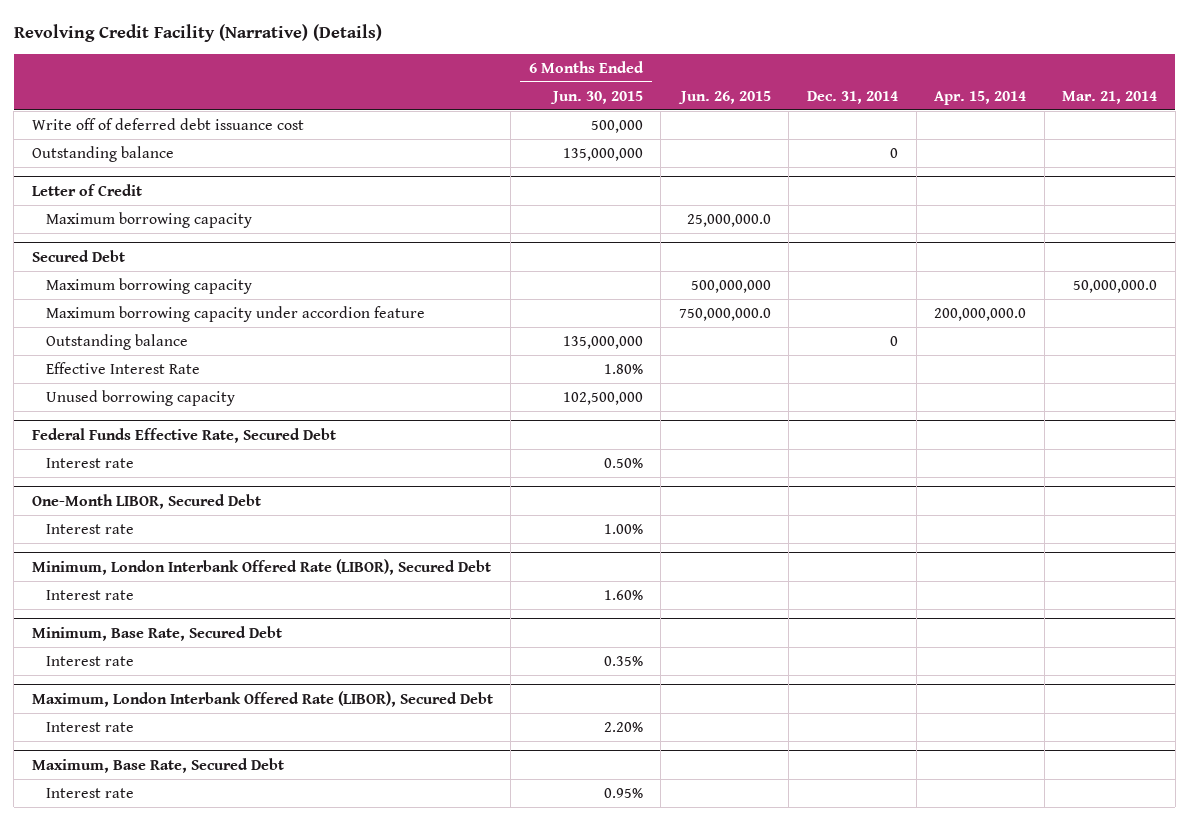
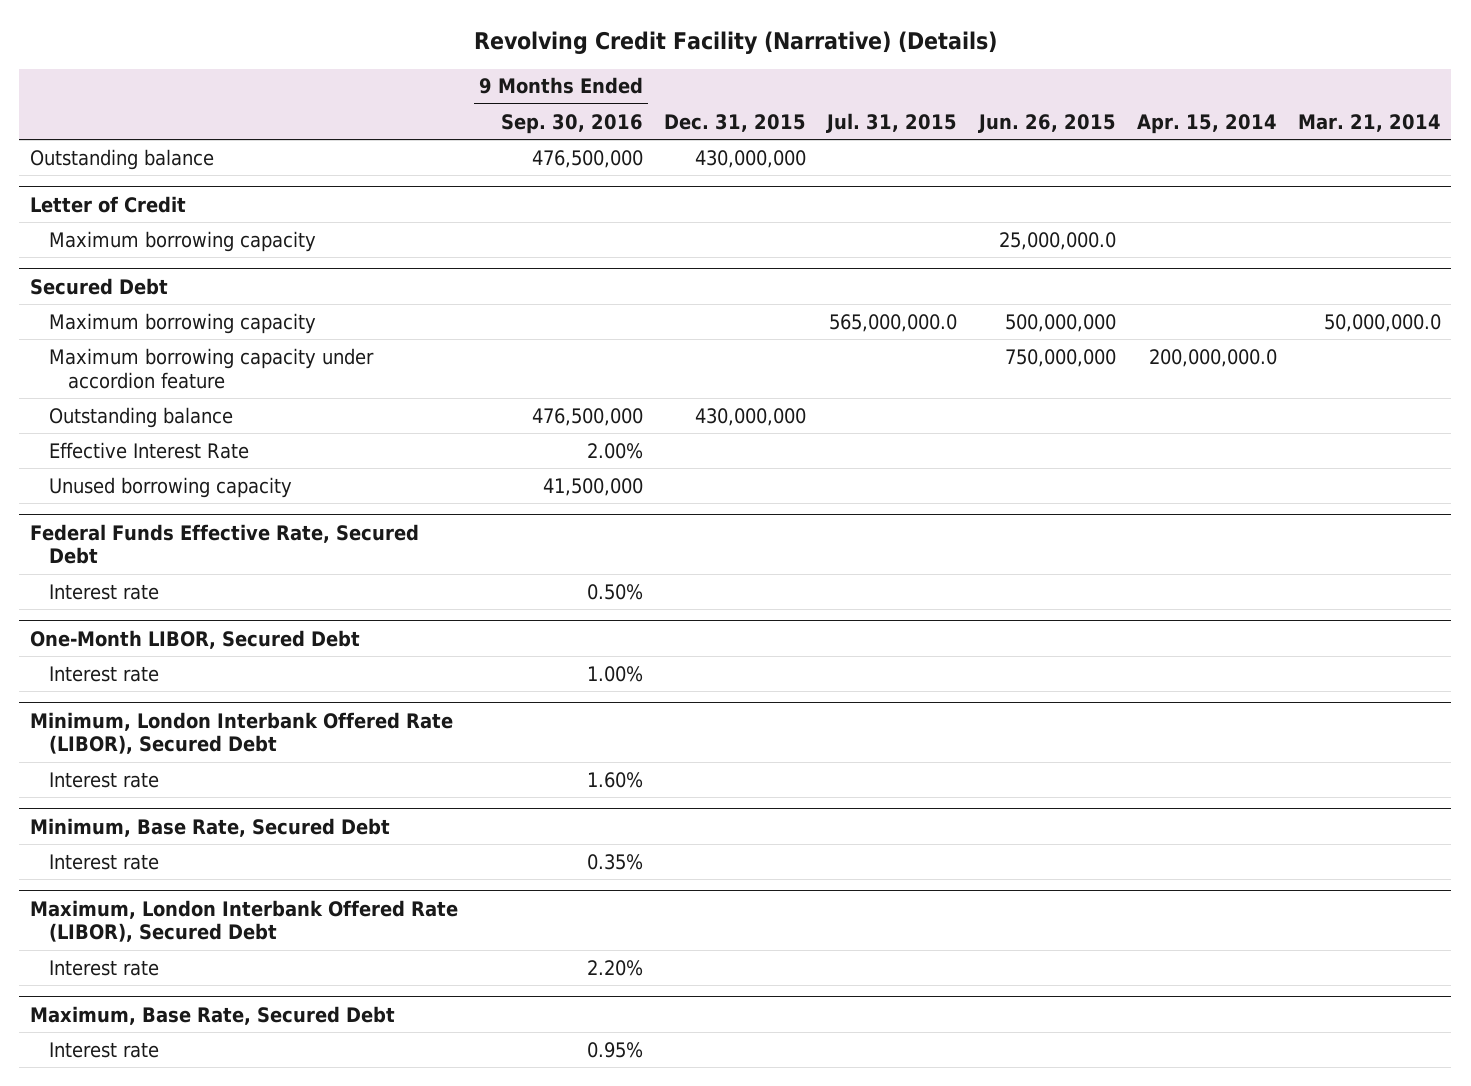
- | 6 Months Ended Jun. 30, 2015 | Jun. 26, 2015 | Dec. 31, 2014 | Apr. 15, 2014 | Mar. 21, 2014
+ | 9 Months Ended Sep. 30, 2016 | Dec. 31, 2015 | Jul. 31, 2015 | Jun. 26, 2015 | Apr. 15, 2014 | Mar. 21, 2014
- Write off of deferred debt issuance cost | 500,000 | | | |
@ Secured Debt
- Maximum borrowing capacity under accordion feature | | 750,000,000.0 | | 200,000,000.0 |
+ Maximum borrowing capacity under accordion feature | | | | 750,000,000 | 200,000,000.0 |

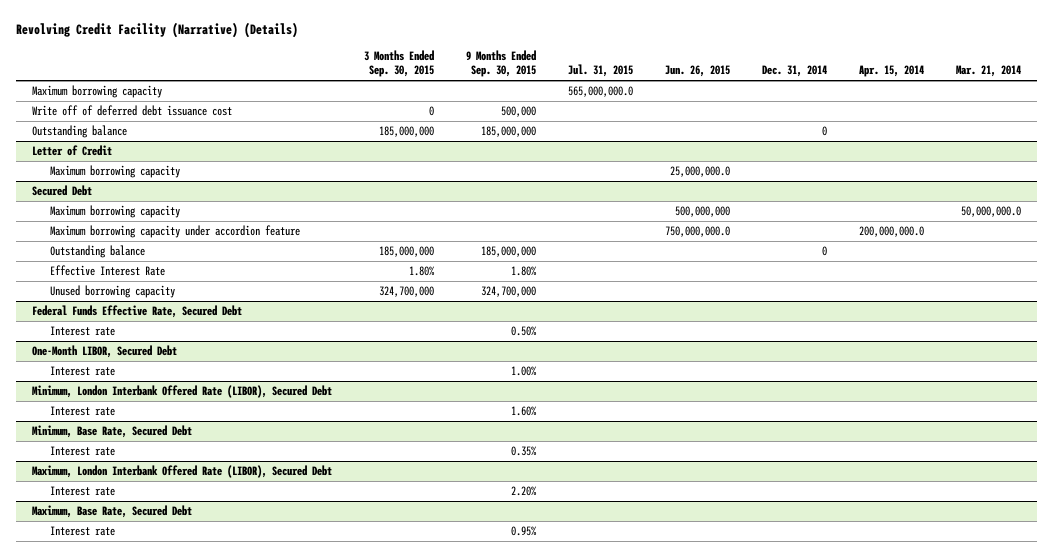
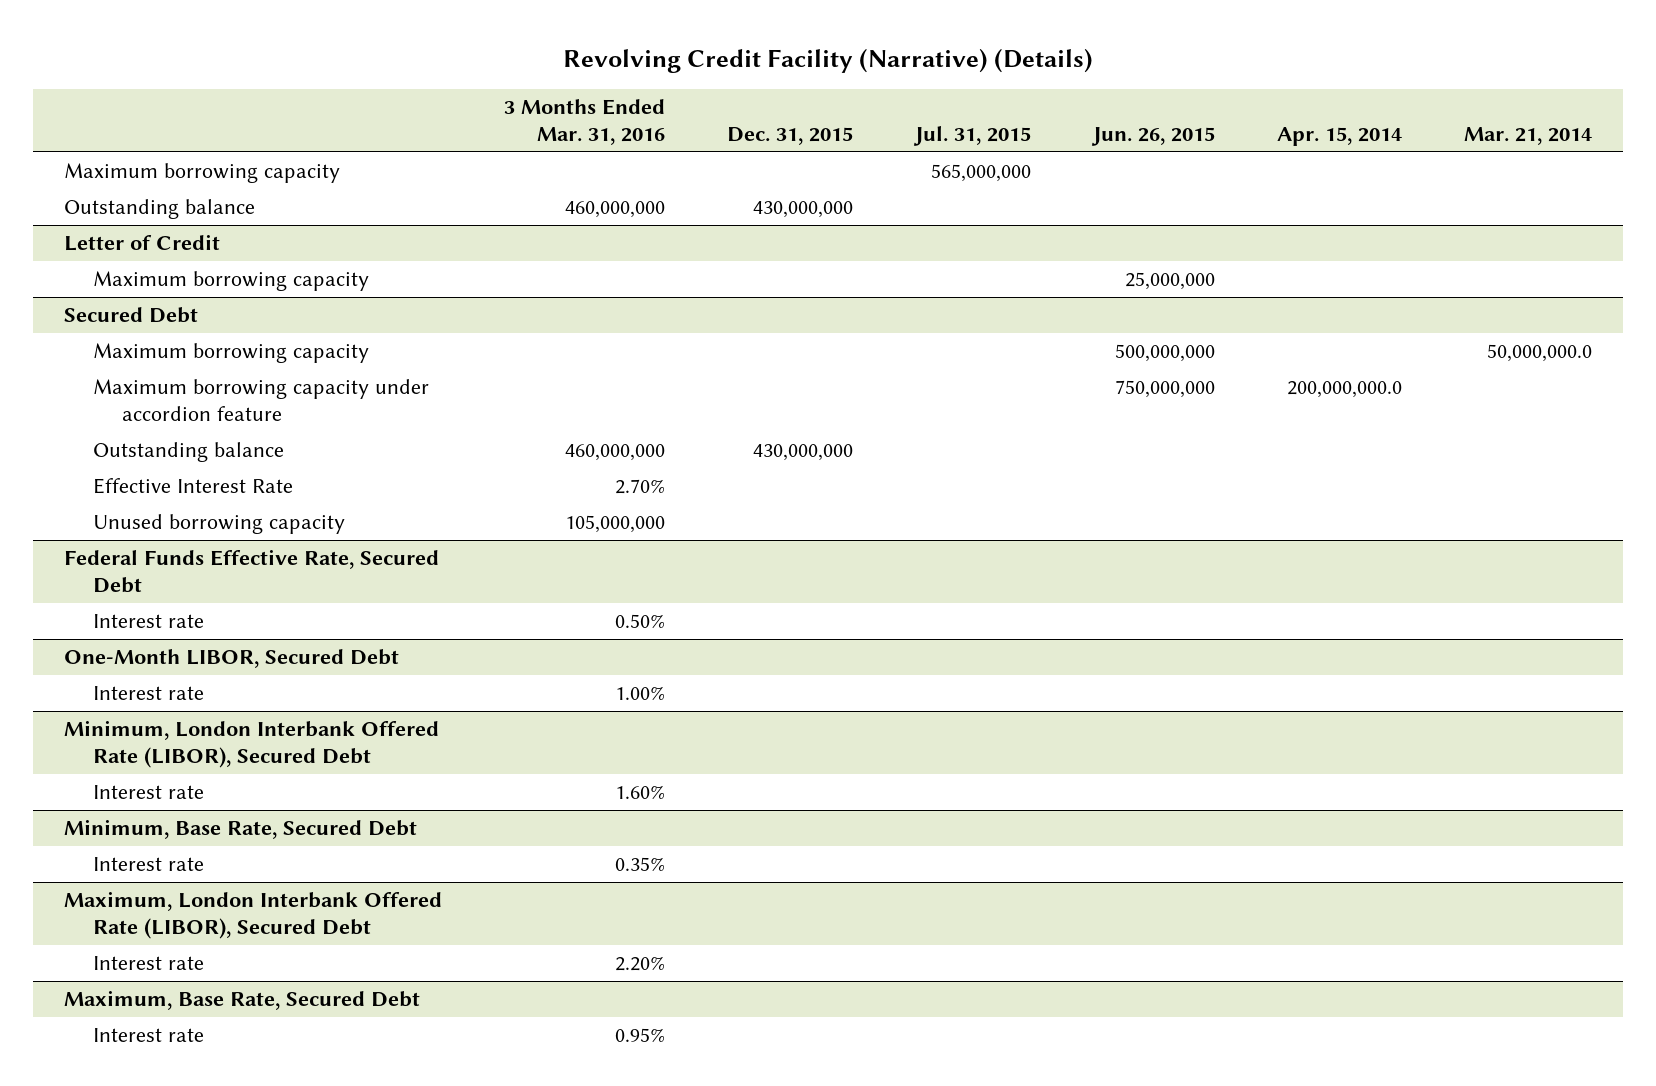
- | 3 Months Ended Sep. 30, 2015 | 9 Months Ended Sep. 30, 2015 | Jul. 31, 2015 | Jun. 26, 2015 | Dec. 31, 2014 | Apr. 15, 2014 | Mar. 21, 2014
+ | 3 Months Ended Mar. 31, 2016 | Dec. 31, 2015 | Jul. 31, 2015 | Jun. 26, 2015 | Apr. 15, 2014 | Mar. 21, 2014
- Maximum borrowing capacity | | | 565,000,000.0 | | | |
- Write off of deferred debt issuance cost | 0 | 500,000 | | | | |
+ Maximum borrowing capacity | | | 565,000,000 | | |
@ Letter of Credit
- Maximum borrowing capacity | | | | 25,000,000.0 | | |
+ Maximum borrowing capacity | | | | 25,000,000 | |
@ Secured Debt
- Maximum borrowing capacity under accordion feature | | | | 750,000,000.0 | | 200,000,000.0 |
+ Maximum borrowing capacity under accordion feature | | | | 750,000,000 | 200,000,000.0 |

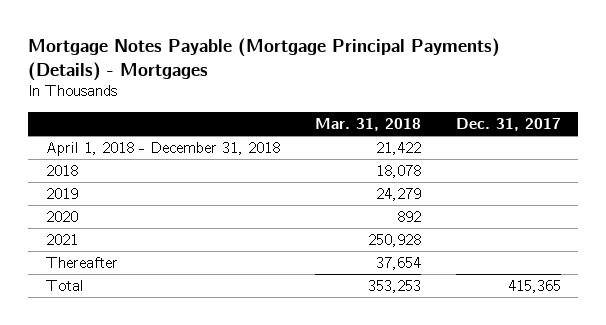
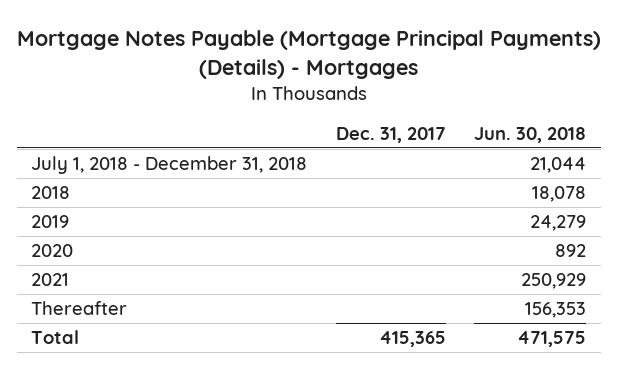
- | Mar. 31, 2018 | Dec. 31, 2017
+ | Dec. 31, 2017 | Jun. 30, 2018
- April 1, 2018 - December 31, 2018 | 21,422 |
+ July 1, 2018 - December 31, 2018 | | 21,044

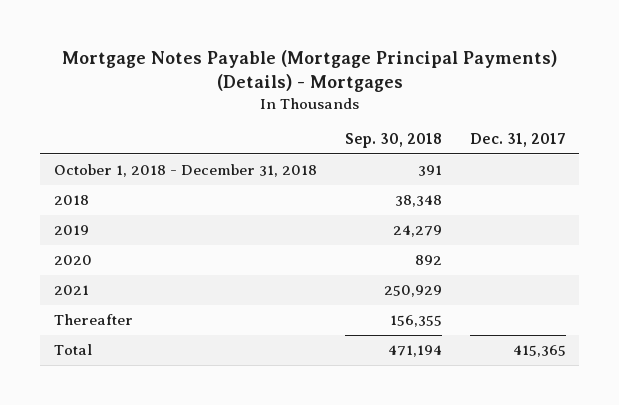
- | Dec. 31, 2017 | Jun. 30, 2018
+ | Sep. 30, 2018 | Dec. 31, 2017
- July 1, 2018 - December 31, 2018 | | 21,044
+ October 1, 2018 - December 31, 2018 | 391 |

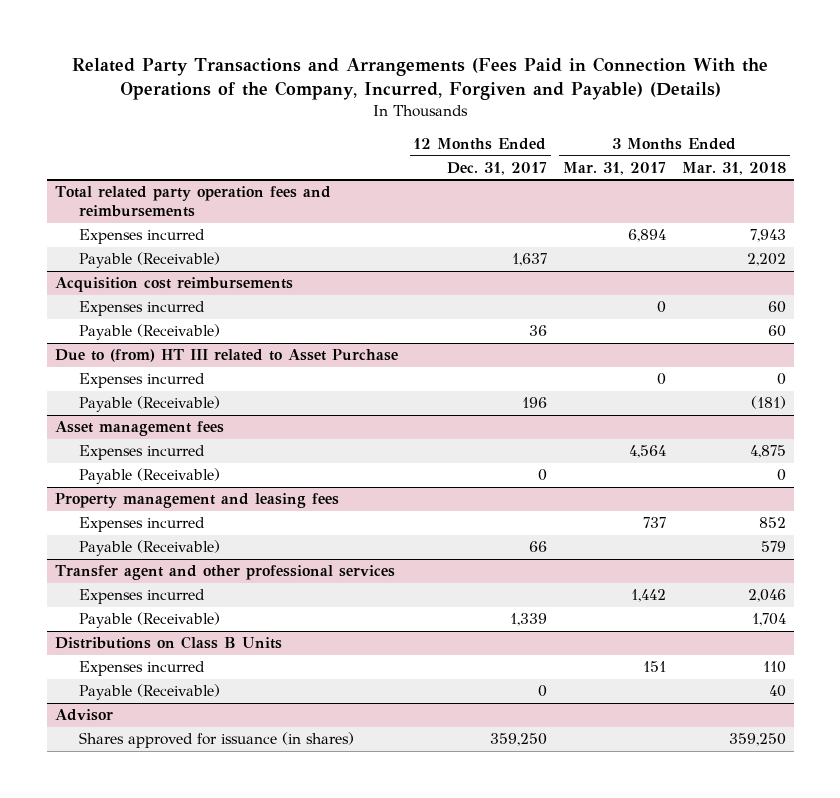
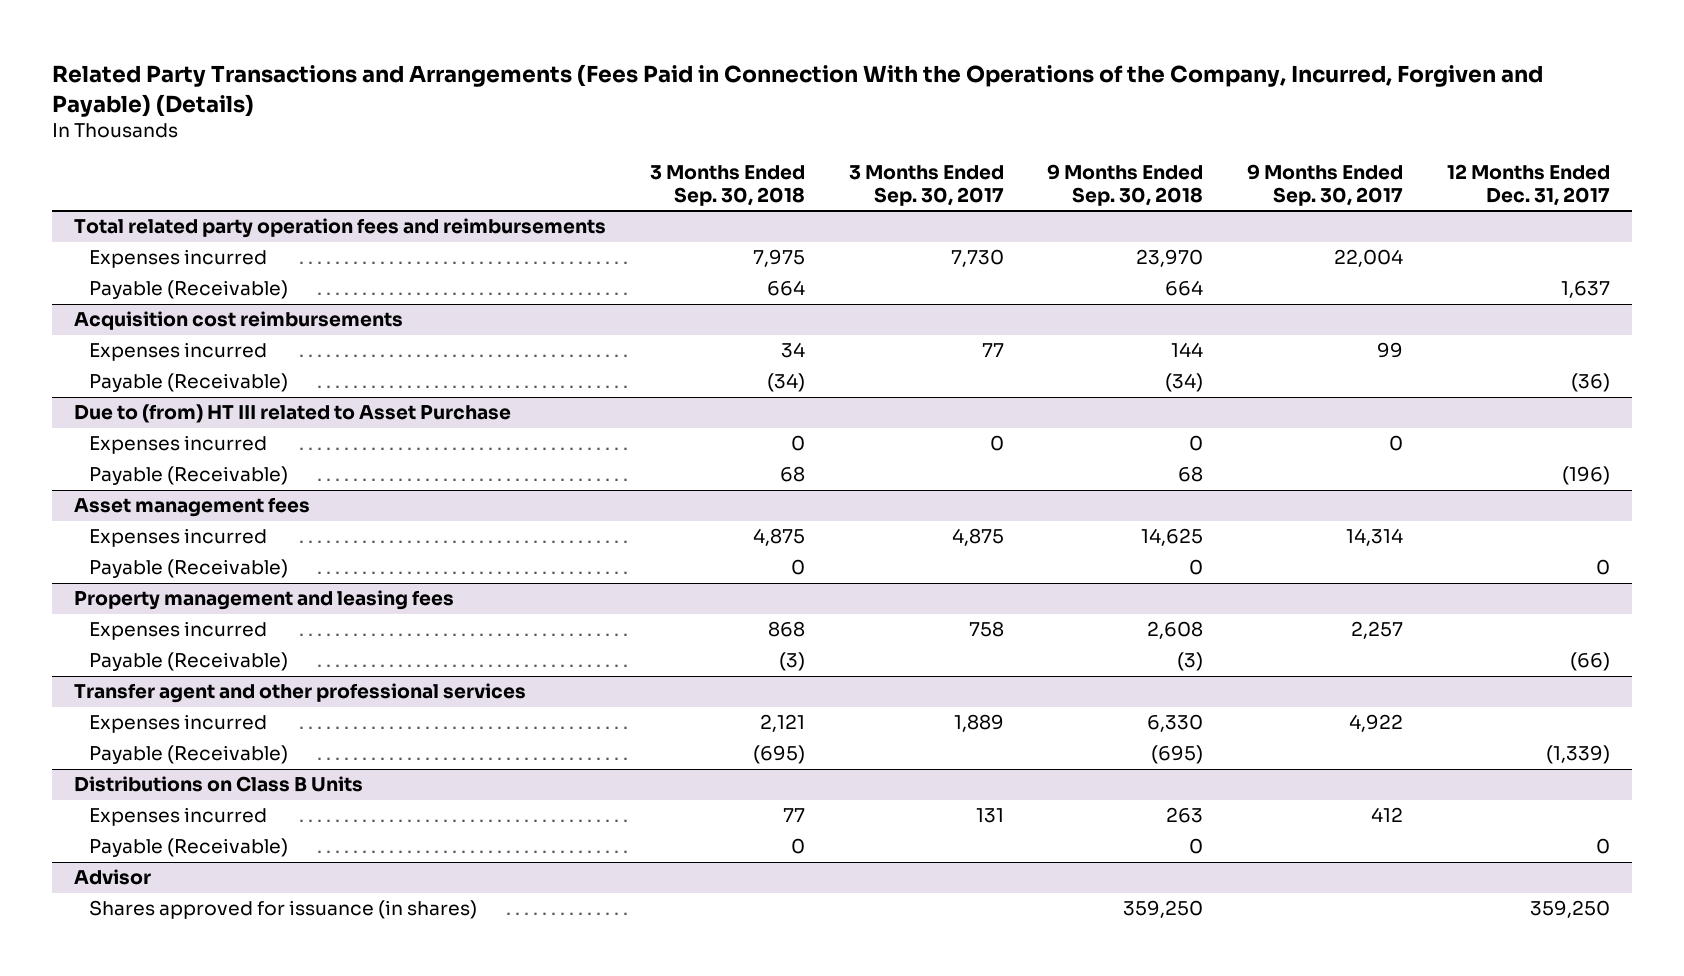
- | 12 Months Ended Dec. 31, 2017 | 3 Months Ended Mar. 31, 2017 | 3 Months Ended Mar. 31, 2018
+ | 3 Months Ended Sep. 30, 2018 | 3 Months Ended Sep. 30, 2017 | 9 Months Ended Sep. 30, 2018 | 9 Months Ended Sep. 30, 2017 | 12 Months Ended Dec. 31, 2017
@ Acquisition cost reimbursements
- Payable (Receivable) | 36 | | 60
+ Payable (Receivable) | (34) | | (34) | | (36)
@ Due to (from) HT III related to Asset Purchase
- Payable (Receivable) | 196 | | (181)
+ Payable (Receivable) | 68 | | 68 | | (196)
@ Property management and leasing fees
- Payable (Receivable) | 66 | | 579
+ Payable (Receivable) | (3) | | (3) | | (66)
@ Transfer agent and other professional services
- Payable (Receivable) | 1,339 | | 1,704
+ Payable (Receivable) | (695) | | (695) | | (1,339)

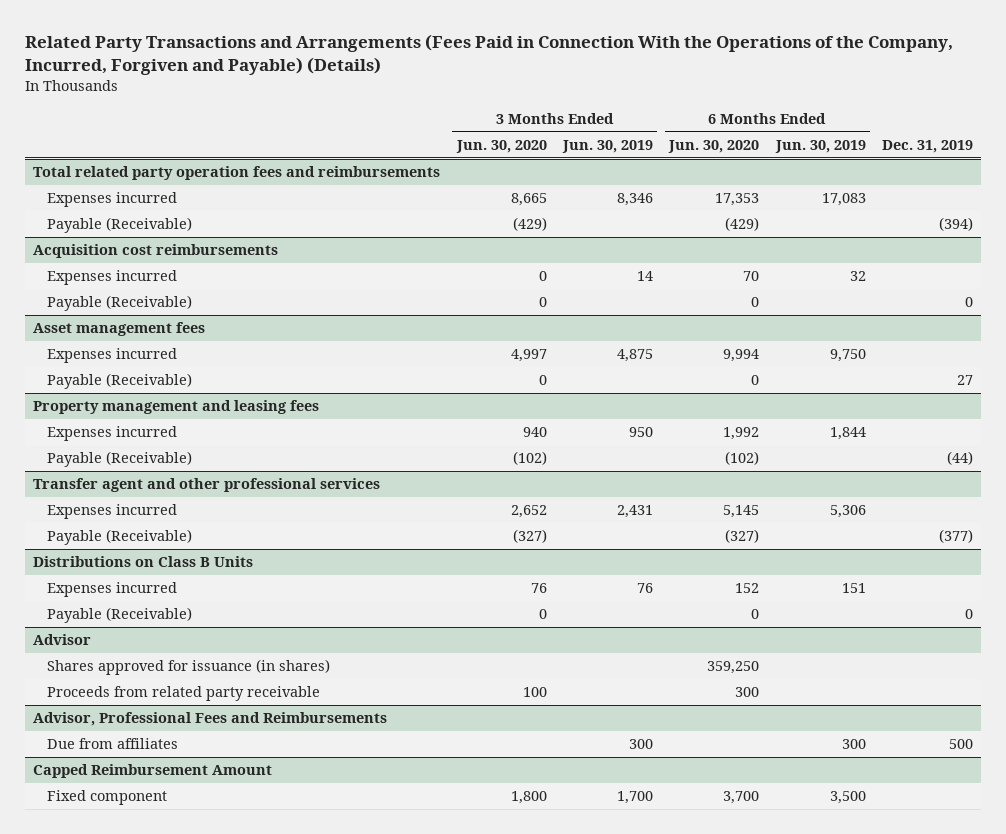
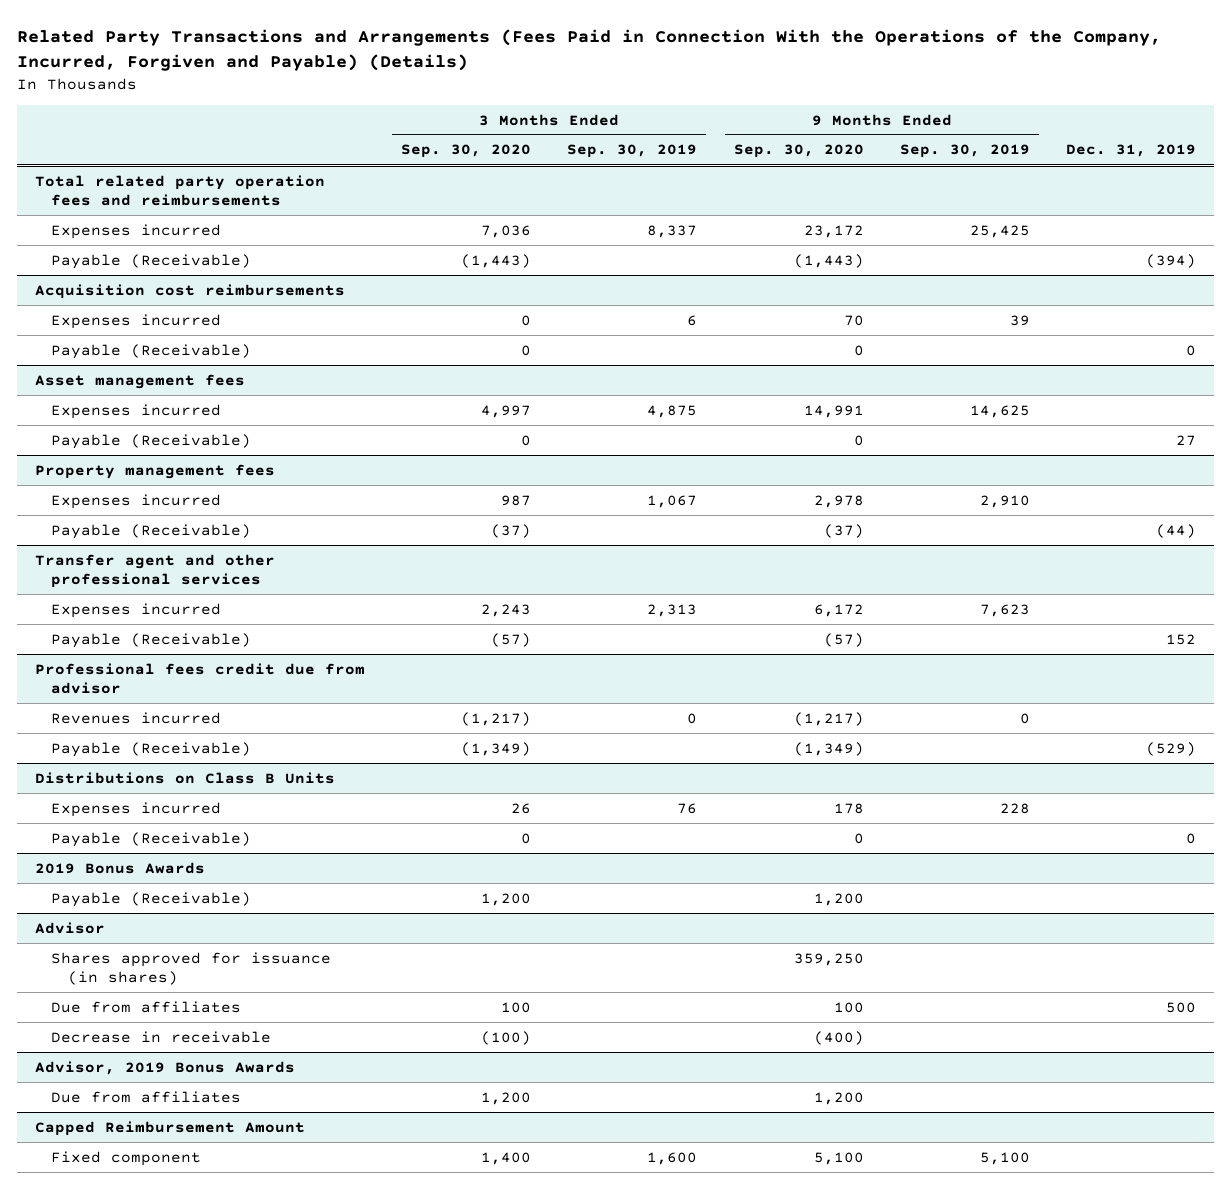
- | 3 Months Ended Jun. 30, 2020 | 3 Months Ended Jun. 30, 2019 | 6 Months Ended Jun. 30, 2020 | 6 Months Ended Jun. 30, 2019 | Dec. 31, 2019
+ | 3 Months Ended Sep. 30, 2020 | 3 Months Ended Sep. 30, 2019 | 9 Months Ended Sep. 30, 2020 | 9 Months Ended Sep. 30, 2019 | Dec. 31, 2019
- Property management and leasing fees
+ Property management fees
@ Transfer agent and other professional services
- Payable (Receivable) | (327) | | (327) | | (377)
+ Payable (Receivable) | (57) | | (57) | | 152
+ Professional fees credit due from advisor
+ Revenues incurred | (1,217) | 0 | (1,217) | 0 |
+ Payable (Receivable) | (1,349) | | (1,349) | | (529)
+ 2019 Bonus Awards
+ Payable (Receivable) | 1,200 | | 1,200 | |
@ Advisor
- Proceeds from related party receivable | 100 | | 300 | |
- Advisor, Professional Fees and Reimbursements
- Due from affiliates | | 300 | | 300 | 500
@ Advisor
+ Due from affiliates | 100 | | 100 | | 500
+ Decrease in receivable | (100) | | (400) | |
+ Advisor, 2019 Bonus Awards
+ Due from affiliates | 1,200 | | 1,200 | |

